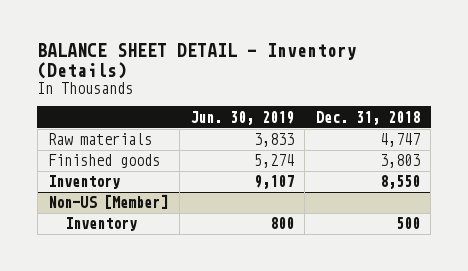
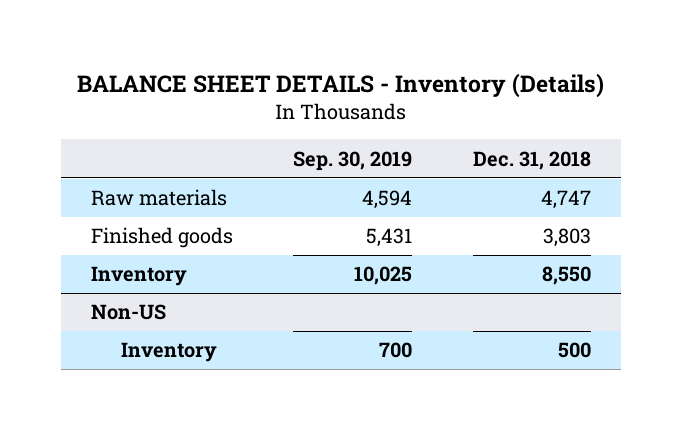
- BALANCE SHEET DETAIL - Inventory (Details)
+ BALANCE SHEET DETAILS - Inventory (Details)
- | Jun. 30, 2019 | Dec. 31, 2018
+ | Sep. 30, 2019 | Dec. 31, 2018
- Non-US [Member]
+ Non-US

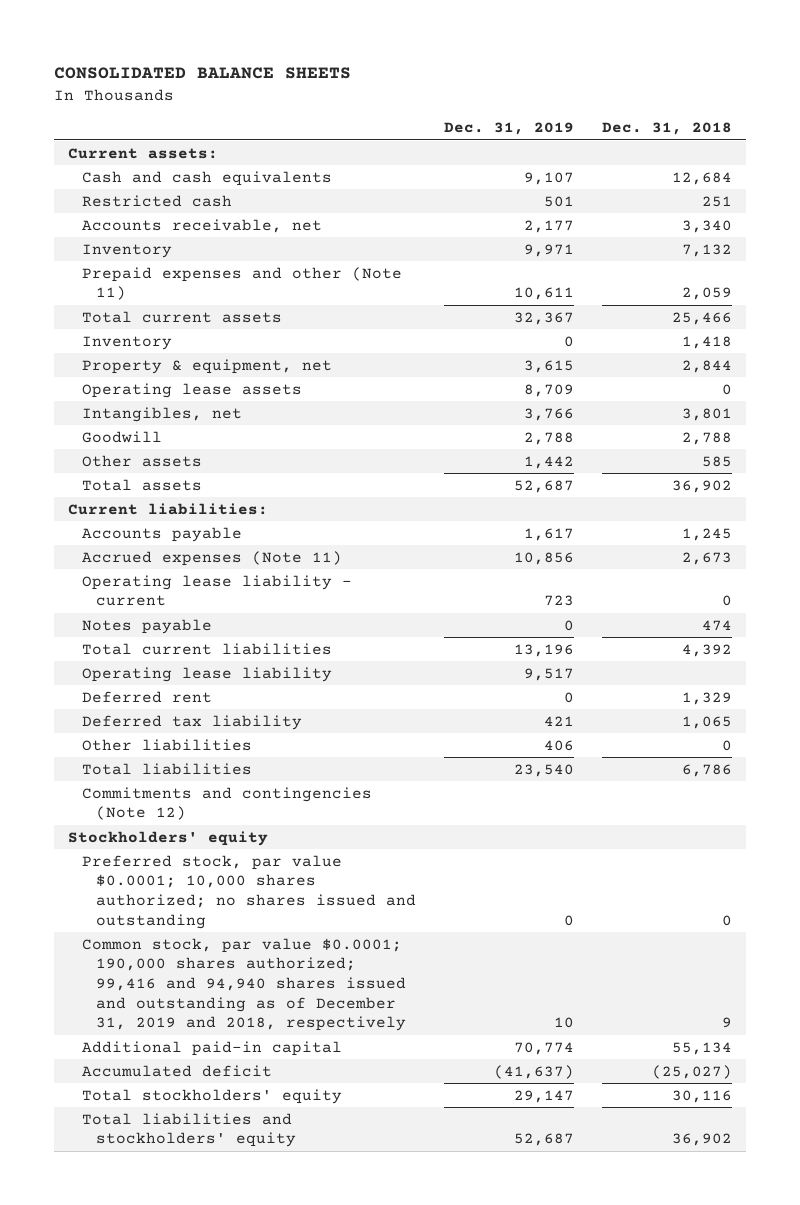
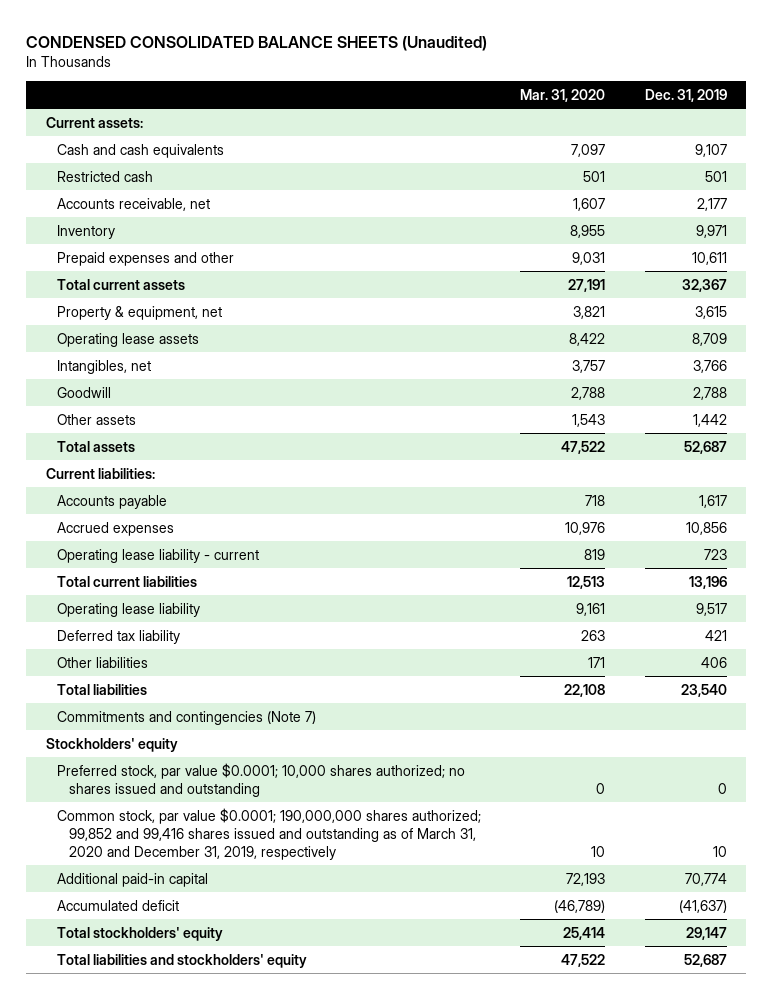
- CONSOLIDATED BALANCE SHEETS
+ CONDENSED CONSOLIDATED BALANCE SHEETS (Unaudited)
- | Dec. 31, 2019 | Dec. 31, 2018
+ | Mar. 31, 2020 | Dec. 31, 2019
- Prepaid expenses and other (Note 11) | 10,611 | 2,059
+ Prepaid expenses and other | 9,031 | 10,611
- Inventory | 0 | 1,418
- Accrued expenses (Note 11) | 10,856 | 2,673
+ Accrued expenses | 10,976 | 10,856
- Notes payable | 0 | 474
- Deferred rent | 0 | 1,329
- Commitments and contingencies (Note 12)
+ Commitments and contingencies (Note 7)
- Common stock, par value $0.0001; 190,000 shares authorized; 99,416 and 94,940 shares issued and outstanding as of December 31, 2019 and 2018, respectively | 10 | 9
+ Common stock, par value $0.0001; 190,000,000 shares authorized; 99,852 and 99,416 shares issued and outstanding as of March 31, 2020 and December 31, 2019, respectively | 10 | 10

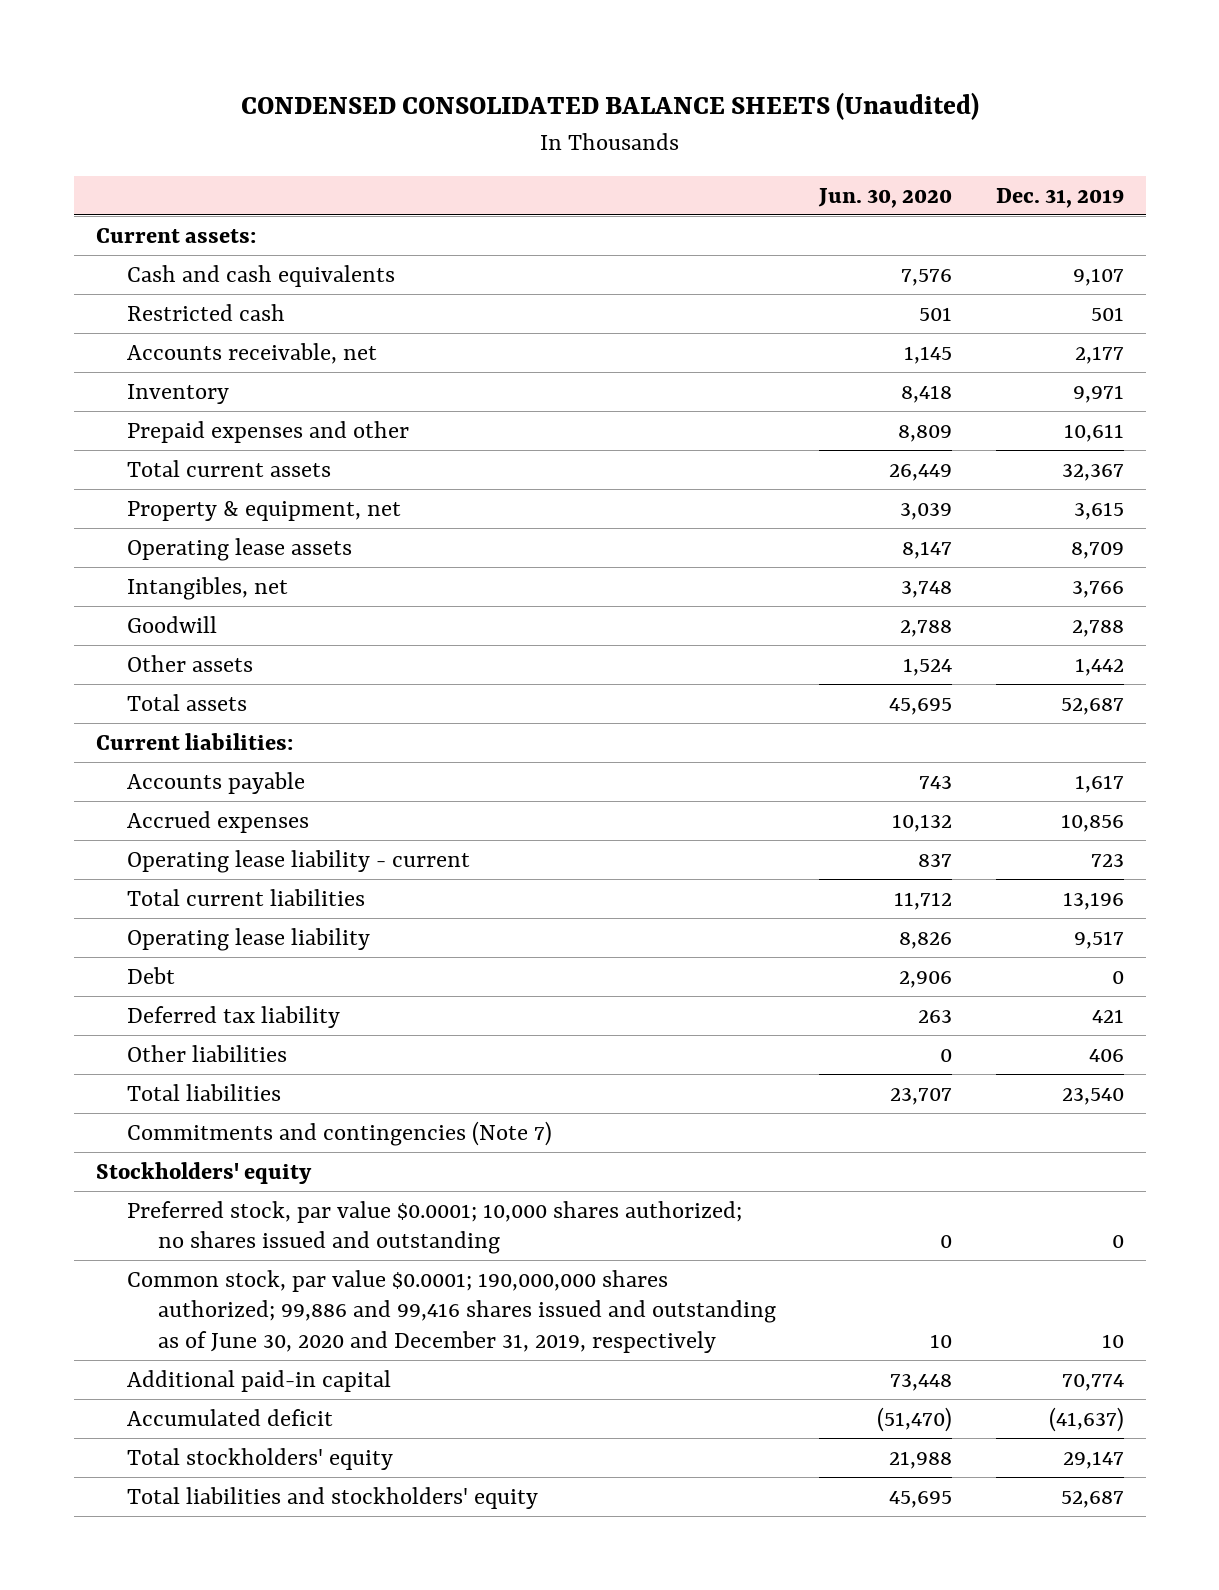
- | Mar. 31, 2020 | Dec. 31, 2019
+ | Jun. 30, 2020 | Dec. 31, 2019
+ Debt | 2,906 | 0
- Common stock, par value $0.0001; 190,000,000 shares authorized; 99,852 and 99,416 shares issued and outstanding as of March 31, 2020 and December 31, 2019, respectively | 10 | 10
+ Common stock, par value $0.0001; 190,000,000 shares authorized; 99,886 and 99,416 shares issued and outstanding as of June 30, 2020 and December 31, 2019, respectively | 10 | 10

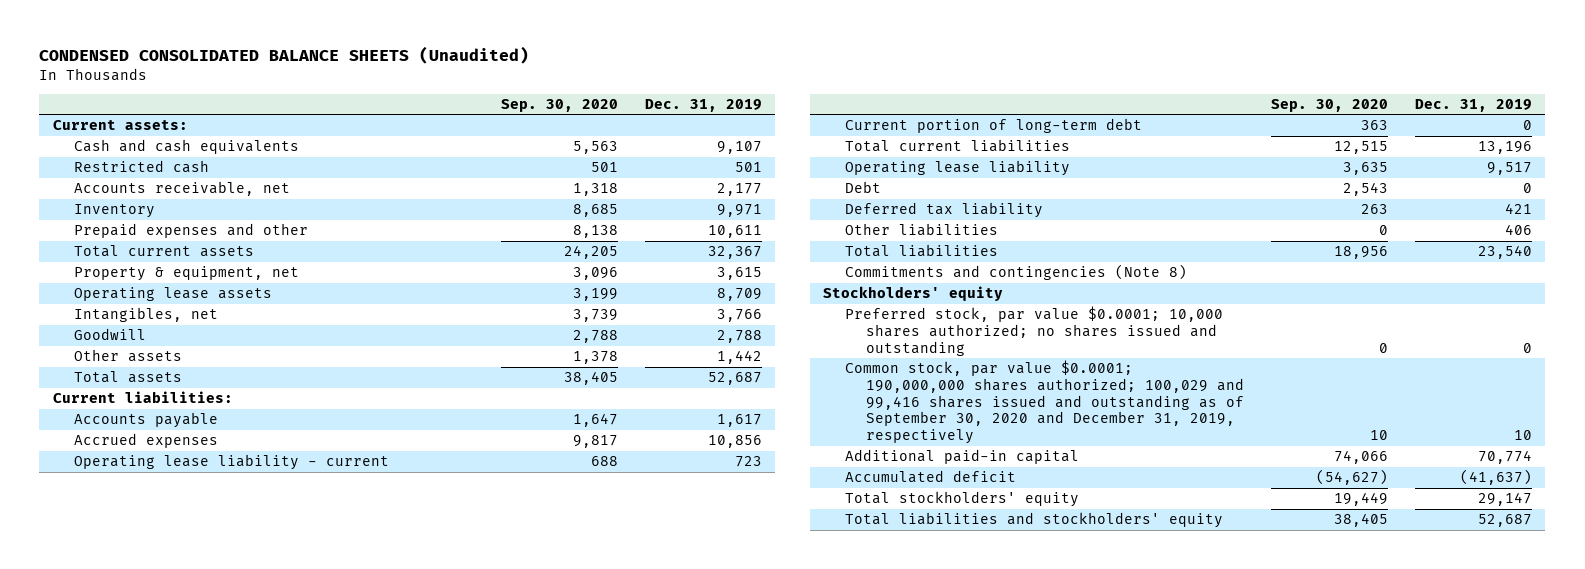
- | Jun. 30, 2020 | Dec. 31, 2019
+ | Sep. 30, 2020 | Dec. 31, 2019
+ Current portion of long-term debt | 363 | 0
- Commitments and contingencies (Note 7)
+ Commitments and contingencies (Note 8)
- Common stock, par value $0.0001; 190,000,000 shares authorized; 99,886 and 99,416 shares issued and outstanding as of June 30, 2020 and December 31, 2019, respectively | 10 | 10
+ Common stock, par value $0.0001; 190,000,000 shares authorized; 100,029 and 99,416 shares issued and outstanding as of September 30, 2020 and December 31, 2019, respectively | 10 | 10

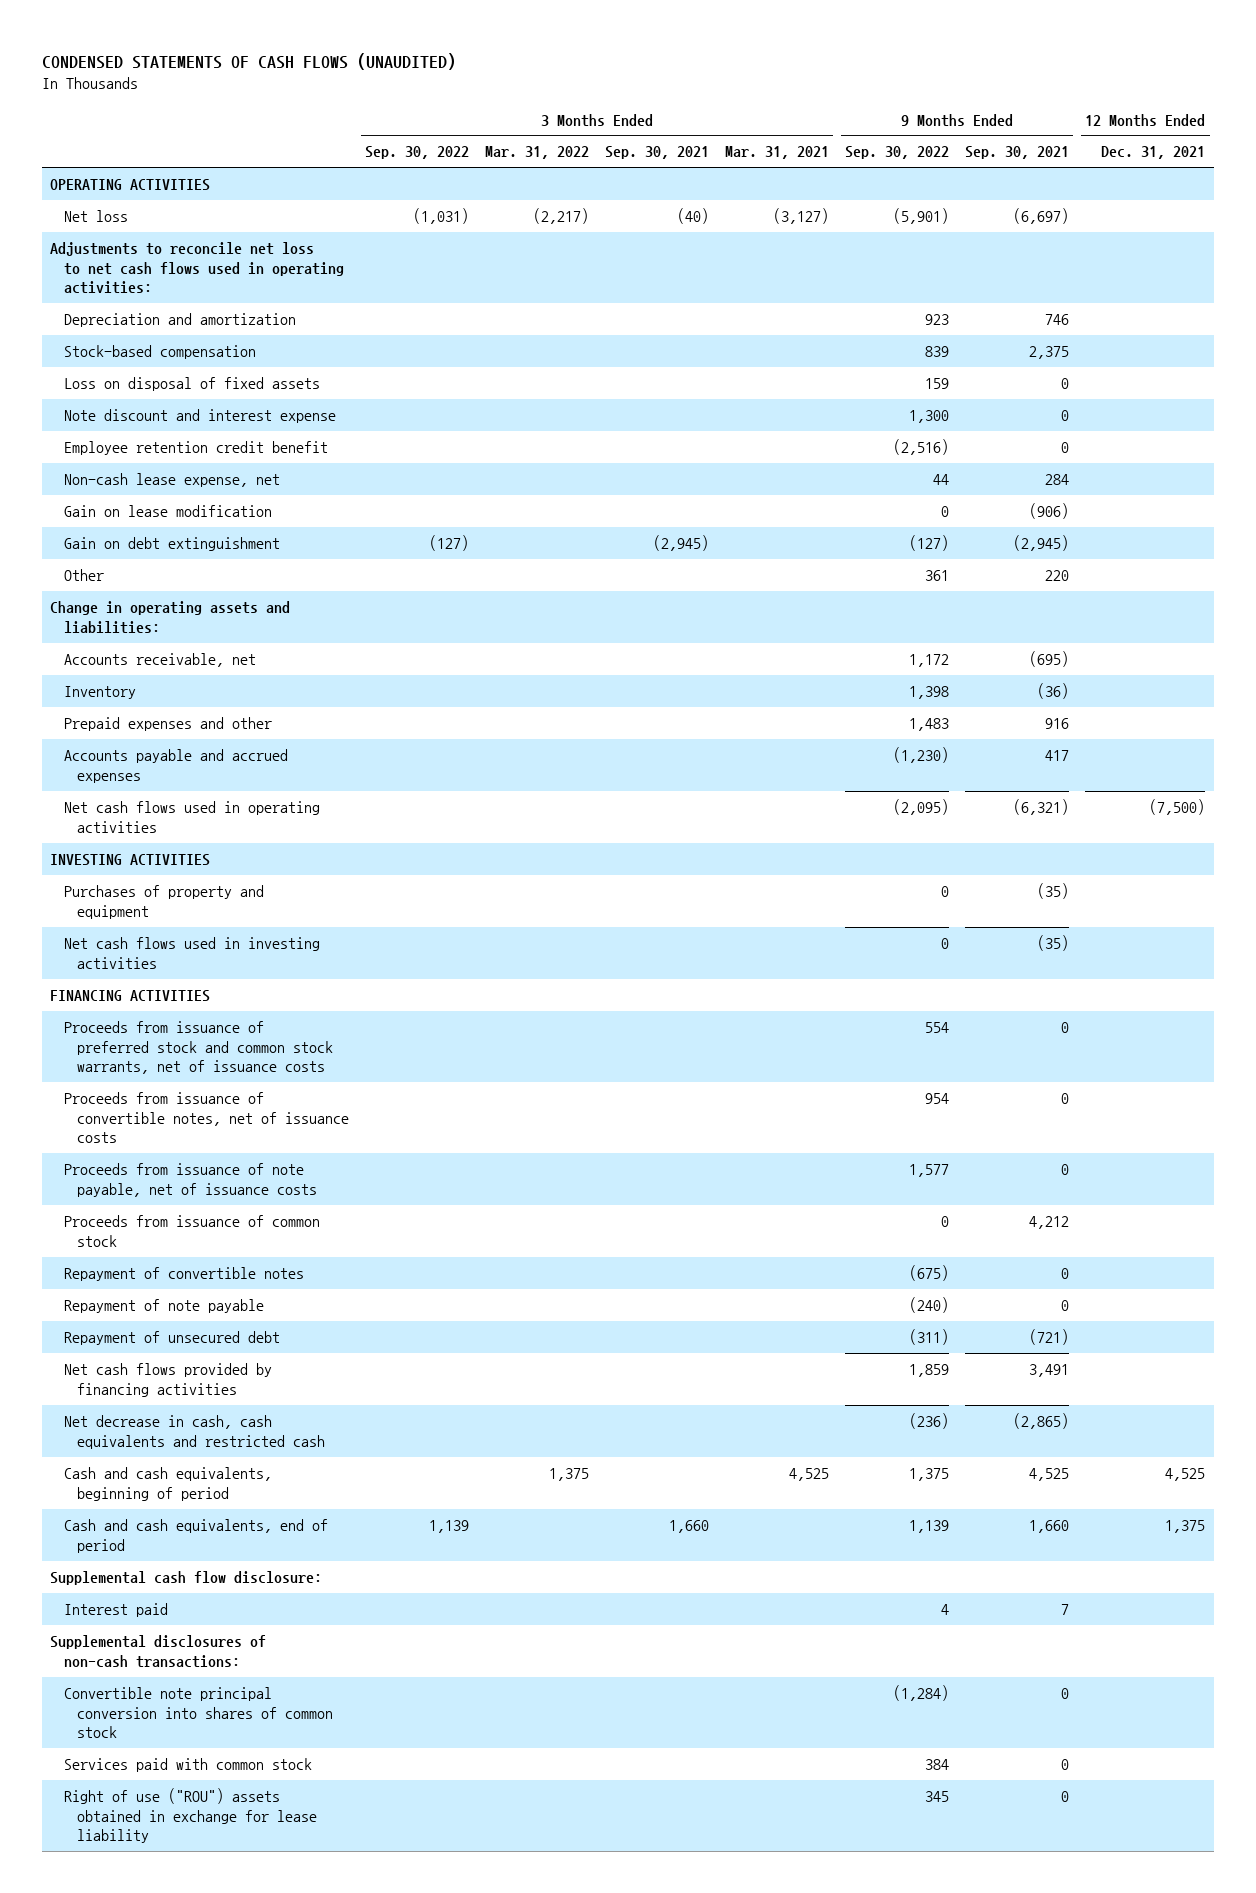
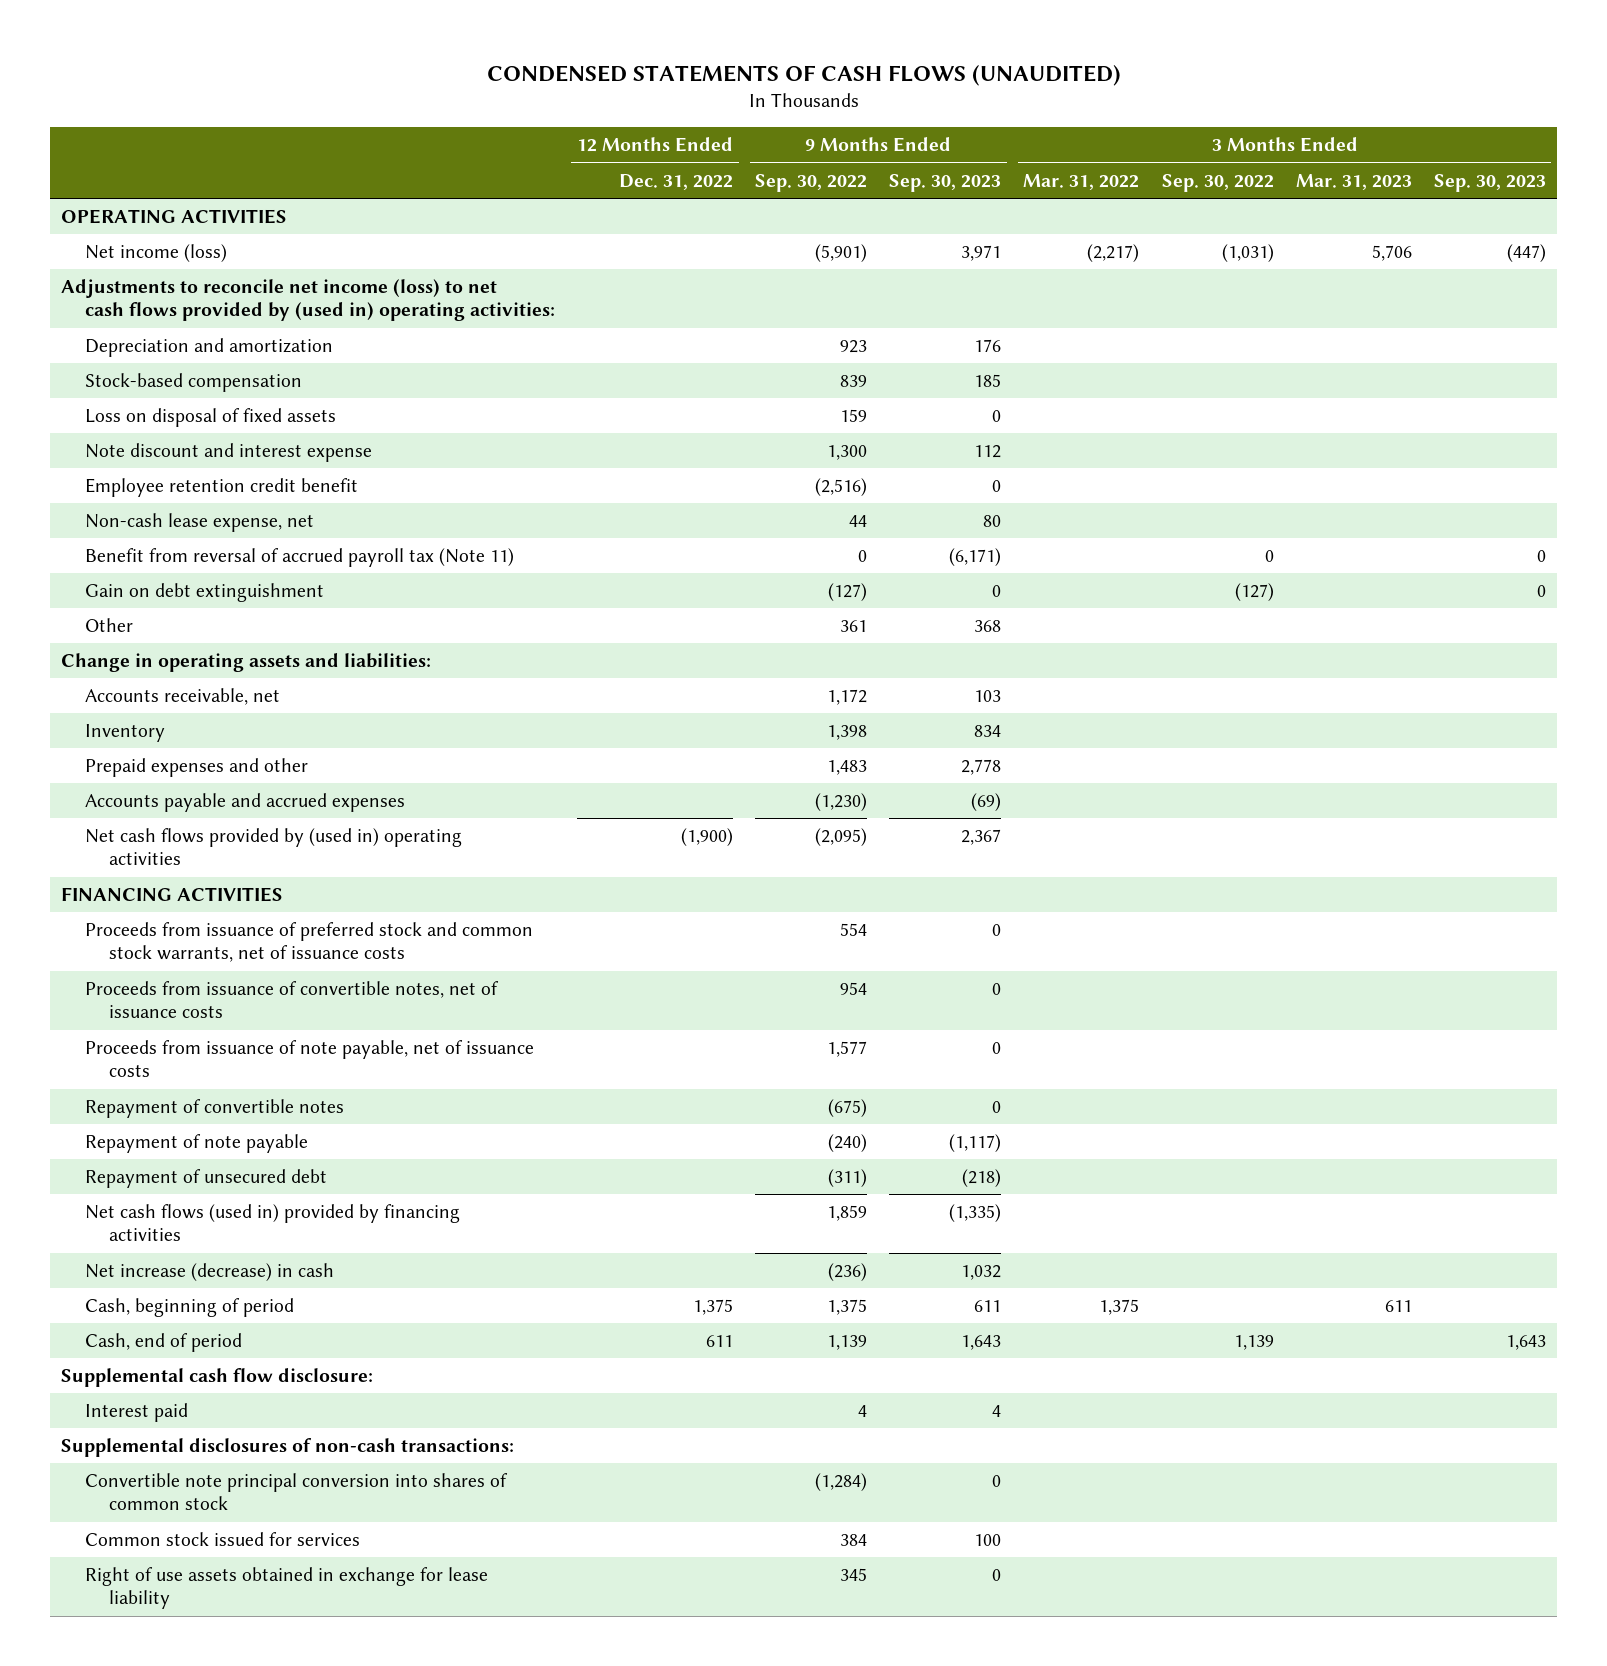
- | 3 Months Ended Sep. 30, 2022 | 3 Months Ended Mar. 31, 2022 | 3 Months Ended Sep. 30, 2021 | 3 Months Ended Mar. 31, 2021 | 9 Months Ended Sep. 30, 2022 | 9 Months Ended Sep. 30, 2021 | 12 Months Ended Dec. 31, 2021
+ | 12 Months Ended Dec. 31, 2022 | 9 Months Ended Sep. 30, 2022 | 9 Months Ended Sep. 30, 2023 | 3 Months Ended Mar. 31, 2022 | 3 Months Ended Sep. 30, 2022 | 3 Months Ended Mar. 31, 2023 | 3 Months Ended Sep. 30, 2023
- Net loss | (1,031) | (2,217) | (40) | (3,127) | (5,901) | (6,697) |
- Adjustments to reconcile net loss to net cash flows used in operating activities:
+ Net income (loss) | | (5,901) | 3,971 | (2,217) | (1,031) | 5,706 | (447)
+ Adjustments to reconcile net income (loss) to net cash flows provided by (used in) operating activities:
- Gain on lease modification | | | | | 0 | (906) |
+ Benefit from reversal of accrued payroll tax (Note 11) | | 0 | (6,171) | | 0 | | 0
- Net cash flows used in operating activities | | | | | (2,095) | (6,321) | (7,500)
- INVESTING ACTIVITIES
- Purchases of property and equipment | | | | | 0 | (35) |
- Net cash flows used in investing activities | | | | | 0 | (35) |
+ Net cash flows provided by (used in) operating activities | (1,900) | (2,095) | 2,367 | | | |
- Proceeds from issuance of common stock | | | | | 0 | 4,212 |
- Net cash flows provided by financing activities | | | | | 1,859 | 3,491 |
- Net decrease in cash, cash equivalents and restricted cash | | | | | (236) | (2,865) |
- Cash and cash equivalents, beginning of period | | 1,375 | | 4,525 | 1,375 | 4,525 | 4,525
- Cash and cash equivalents, end of period | 1,139 | | 1,660 | | 1,139 | 1,660 | 1,375
+ Net cash flows (used in) provided by financing activities | | 1,859 | (1,335) | | | |
+ Net increase (decrease) in cash | | (236) | 1,032 | | | |
+ Cash, beginning of period | 1,375 | 1,375 | 611 | 1,375 | | 611 |
+ Cash, end of period | 611 | 1,139 | 1,643 | | 1,139 | | 1,643
- Services paid with common stock | | | | | 384 | 0 |
- Right of use ("ROU") assets obtained in exchange for lease liability | | | | | 345 | 0 |
+ Common stock issued for services | | 384 | 100 | | | |
+ Right of use assets obtained in exchange for lease liability | | 345 | 0 | | | |

